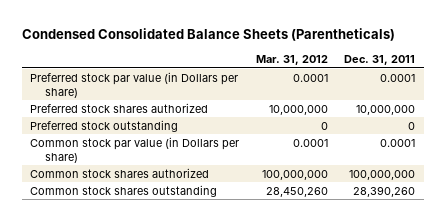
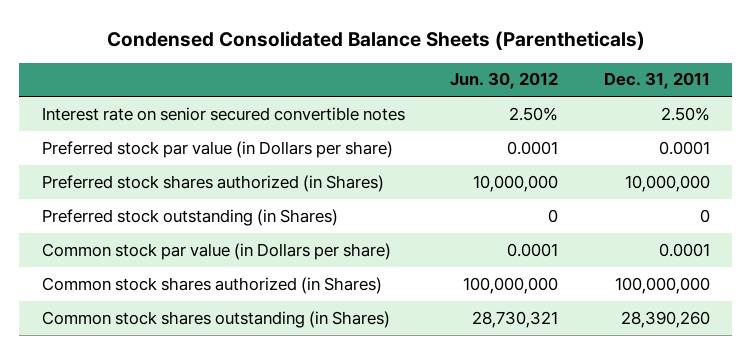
- | Mar. 31, 2012 | Dec. 31, 2011
+ | Jun. 30, 2012 | Dec. 31, 2011
+ Interest rate on senior secured convertible notes | 2.50% | 2.50%
- Preferred stock shares authorized | 10,000,000 | 10,000,000
- Preferred stock outstanding | 0 | 0
+ Preferred stock shares authorized (in Shares) | 10,000,000 | 10,000,000
+ Preferred stock outstanding (in Shares) | 0 | 0
- Common stock shares authorized | 100,000,000 | 100,000,000
- Common stock shares outstanding | 28,450,260 | 28,390,260
+ Common stock shares authorized (in Shares) | 100,000,000 | 100,000,000
+ Common stock shares outstanding (in Shares) | 28,730,321 | 28,390,260

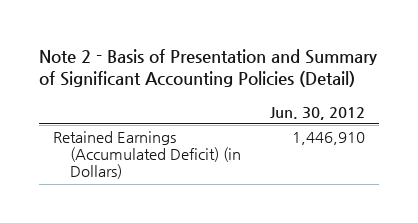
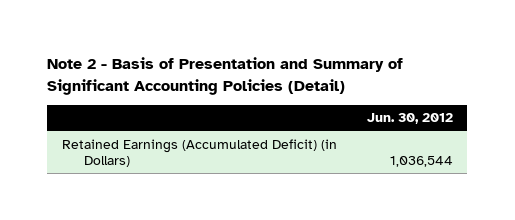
- Retained Earnings (Accumulated Deficit) (in Dollars) | 1,446,910
+ Retained Earnings (Accumulated Deficit) (in Dollars) | 1,036,544

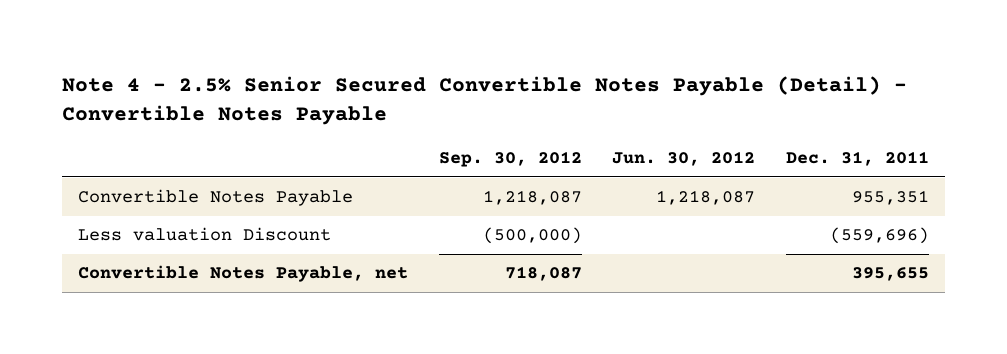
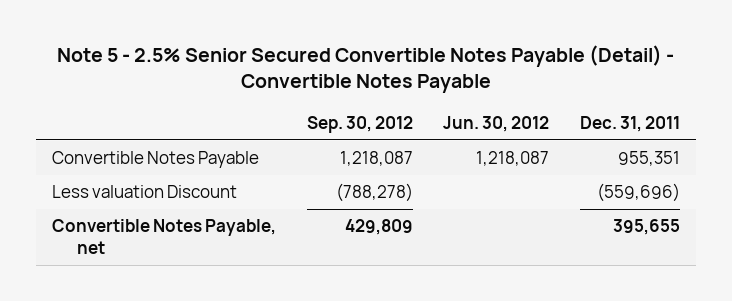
- Note 4 - 2.5% Senior Secured Convertible Notes Payable (Detail) - Convertible Notes Payable
+ Note 5 - 2.5% Senior Secured Convertible Notes Payable (Detail) - Convertible Notes Payable
- Less valuation Discount | (500,000) | | (559,696)
- Convertible Notes Payable, net | 718,087 | | 395,655
+ Less valuation Discount | (788,278) | | (559,696)
+ Convertible Notes Payable, net | 429,809 | | 395,655

